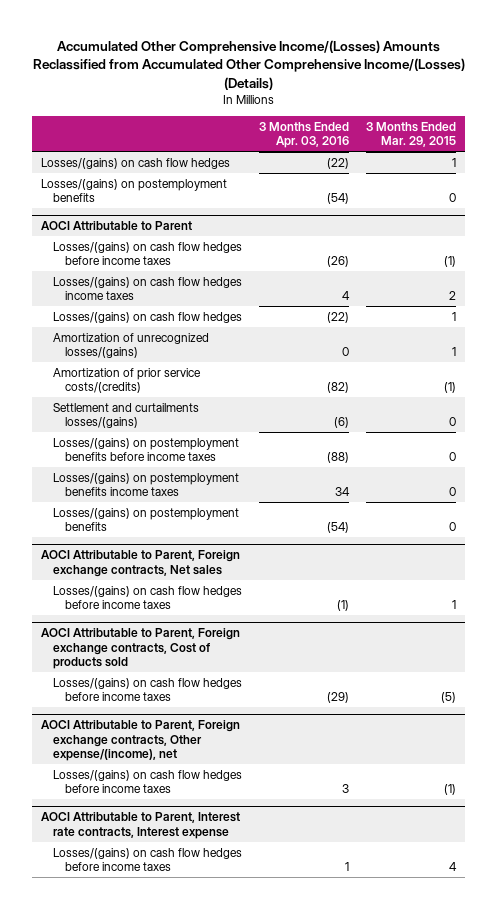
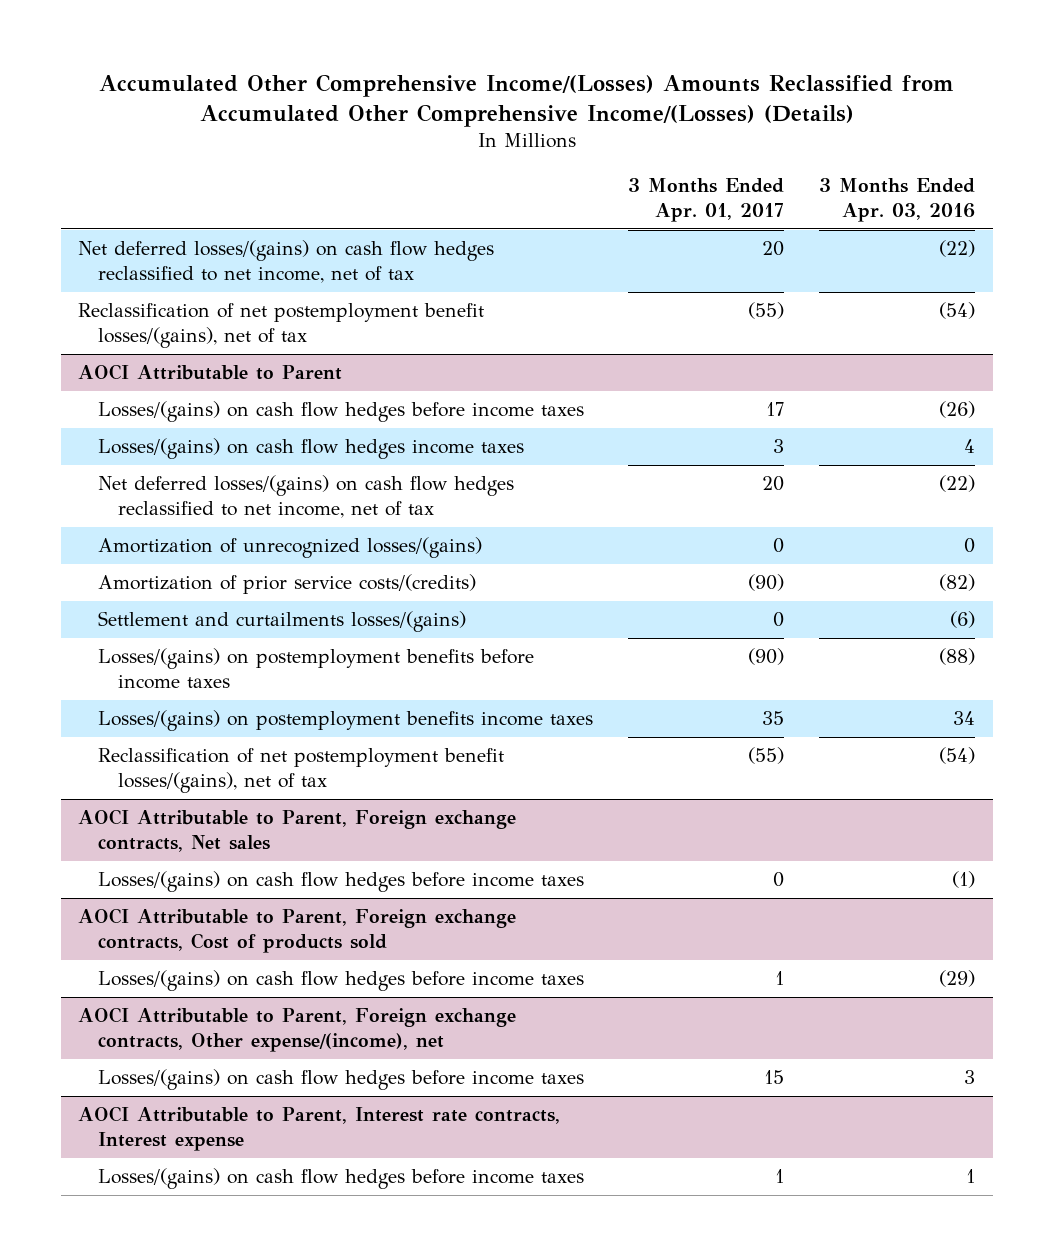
- | 3 Months Ended Apr. 03, 2016 | 3 Months Ended Mar. 29, 2015
+ | 3 Months Ended Apr. 01, 2017 | 3 Months Ended Apr. 03, 2016
- Losses/(gains) on cash flow hedges | (22) | 1
- Losses/(gains) on postemployment benefits | (54) | 0
+ Net deferred losses/(gains) on cash flow hedges reclassified to net income, net of tax | 20 | (22)
+ Reclassification of net postemployment benefit losses/(gains), net of tax | (55) | (54)
@ AOCI Attributable to Parent
- Losses/(gains) on cash flow hedges | (22) | 1
+ Net deferred losses/(gains) on cash flow hedges reclassified to net income, net of tax | 20 | (22)
- Losses/(gains) on postemployment benefits | (54) | 0
+ Reclassification of net postemployment benefit losses/(gains), net of tax | (55) | (54)

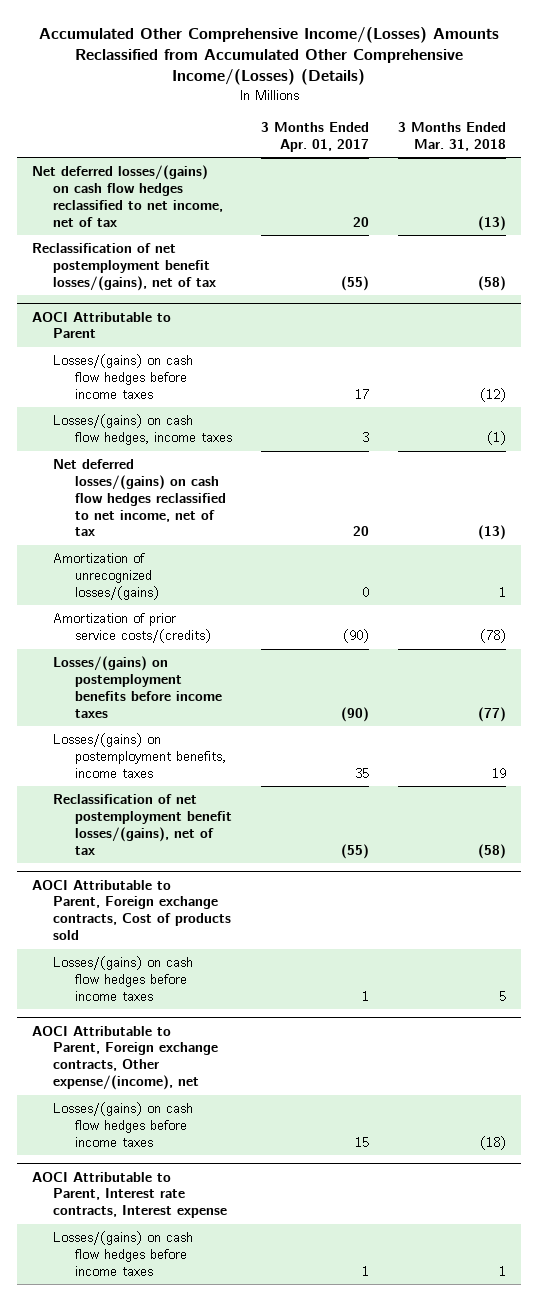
- | 3 Months Ended Apr. 01, 2017 | 3 Months Ended Apr. 03, 2016
+ | 3 Months Ended Apr. 01, 2017 | 3 Months Ended Mar. 31, 2018
@ AOCI Attributable to Parent
- Losses/(gains) on cash flow hedges income taxes | 3 | 4
+ Losses/(gains) on cash flow hedges, income taxes | 3 | (1)
- Settlement and curtailments losses/(gains) | 0 | (6)
- Losses/(gains) on postemployment benefits income taxes | 35 | 34
+ Losses/(gains) on postemployment benefits, income taxes | 35 | 19
- AOCI Attributable to Parent, Foreign exchange contracts, Net sales
- Losses/(gains) on cash flow hedges before income taxes | 0 | (1)

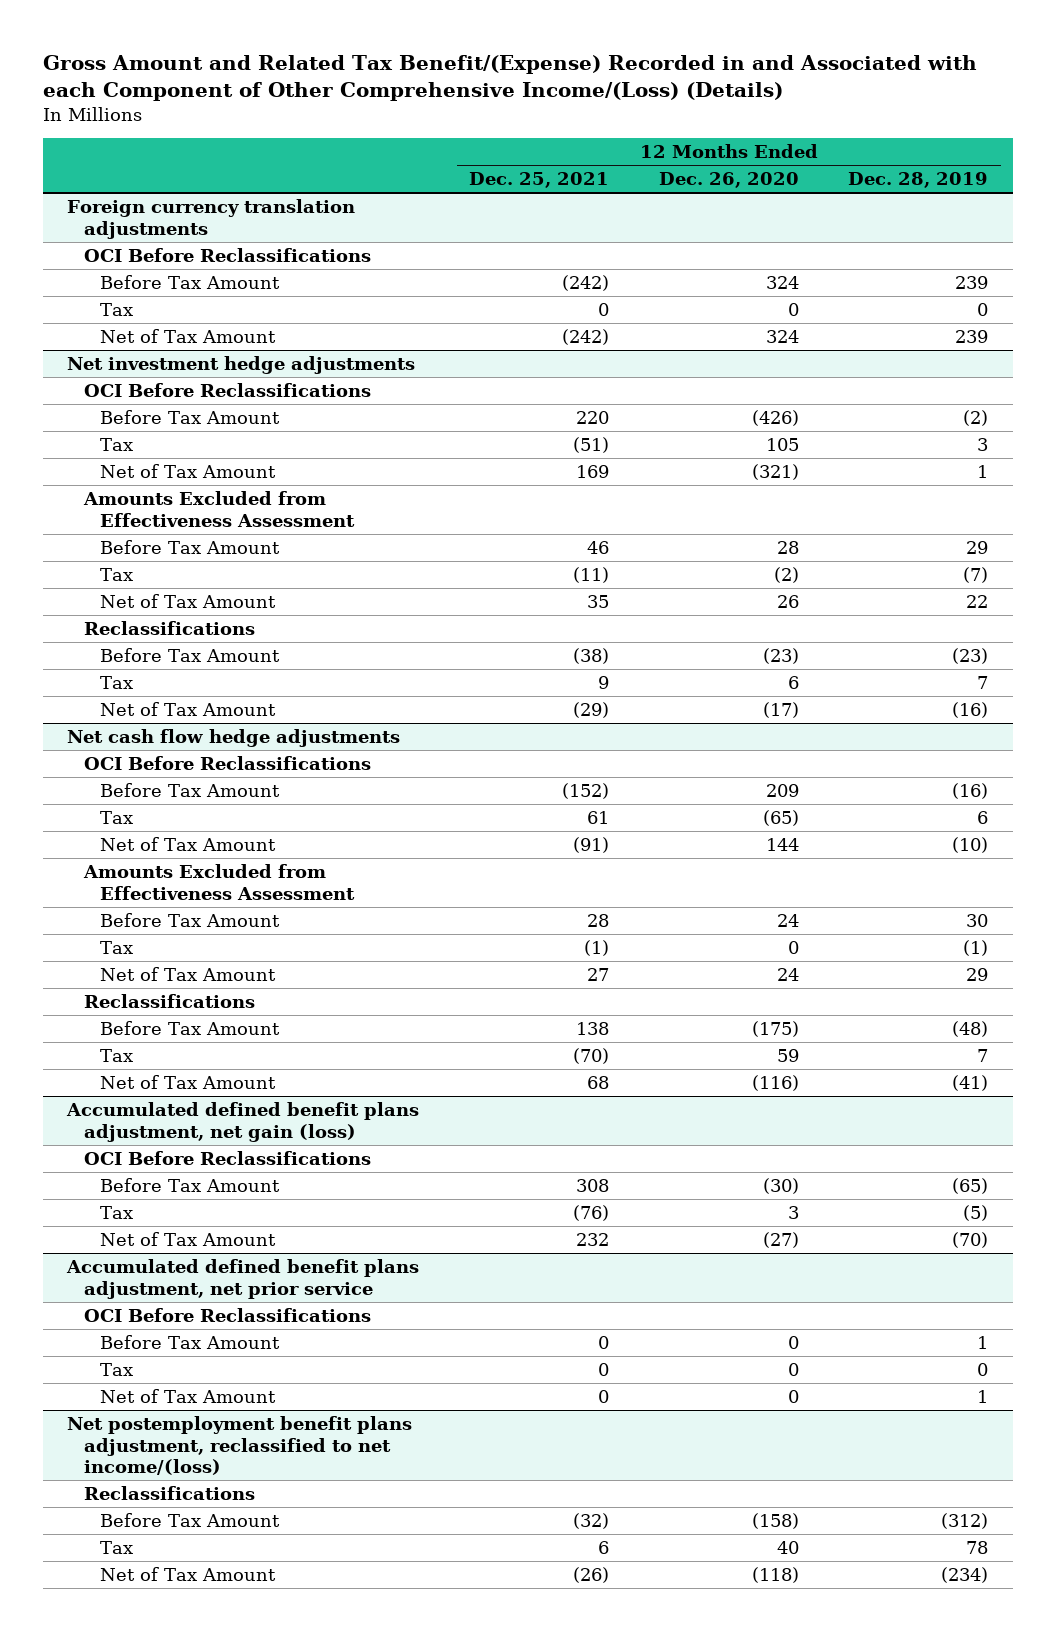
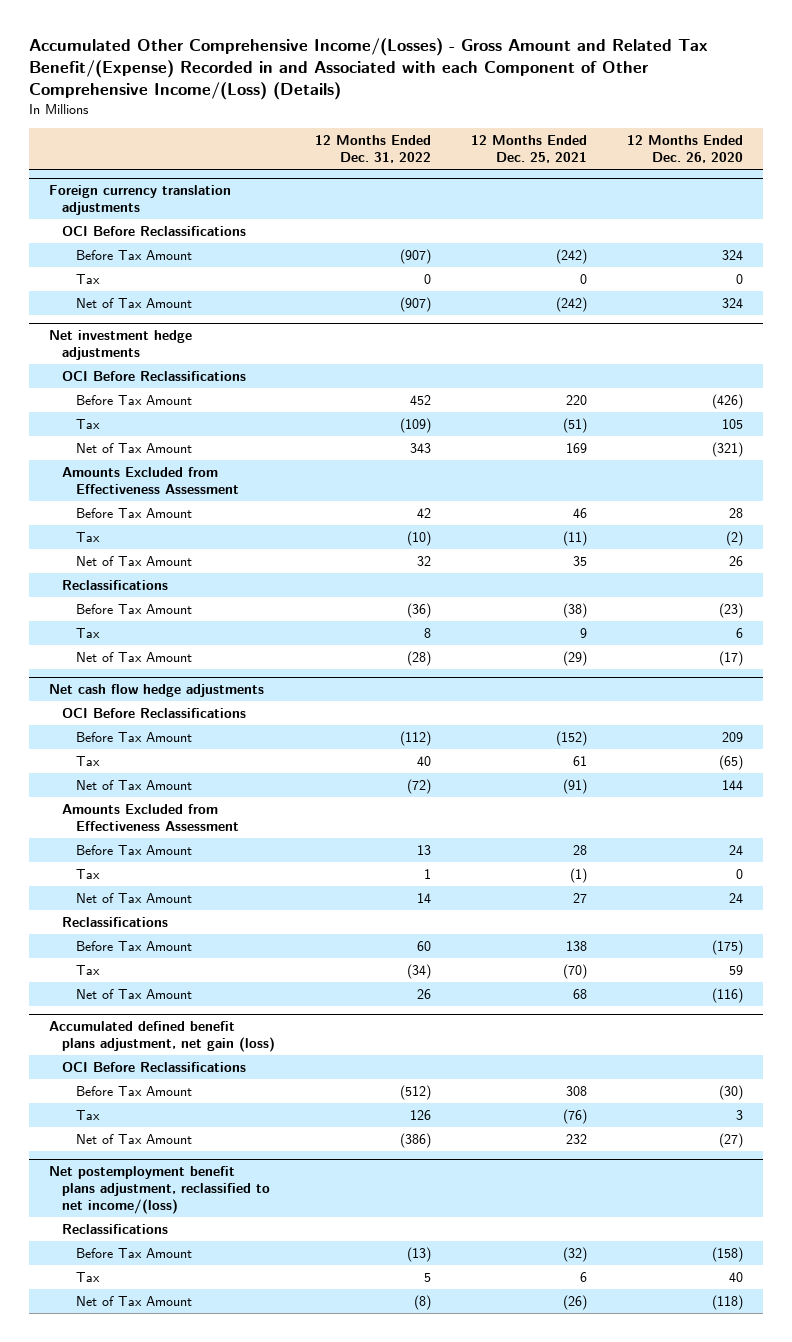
- Gross Amount and Related Tax Benefit/(Expense) Recorded in and Associated with each Component of Other Comprehensive Income/(Loss) (Details)
+ Accumulated Other Comprehensive Income/(Losses) - Gross Amount and Related Tax Benefit/(Expense) Recorded in and Associated with each Component of Other Comprehensive Income/(Loss) (Details)
- | 12 Months Ended Dec. 25, 2021 | 12 Months Ended Dec. 26, 2020 | 12 Months Ended Dec. 28, 2019
+ | 12 Months Ended Dec. 31, 2022 | 12 Months Ended Dec. 25, 2021 | 12 Months Ended Dec. 26, 2020
- Accumulated defined benefit plans adjustment, net prior service
- OCI Before Reclassifications
- Before Tax Amount | 0 | 0 | 1
- Tax | 0 | 0 | 0
- Net of Tax Amount | 0 | 0 | 1

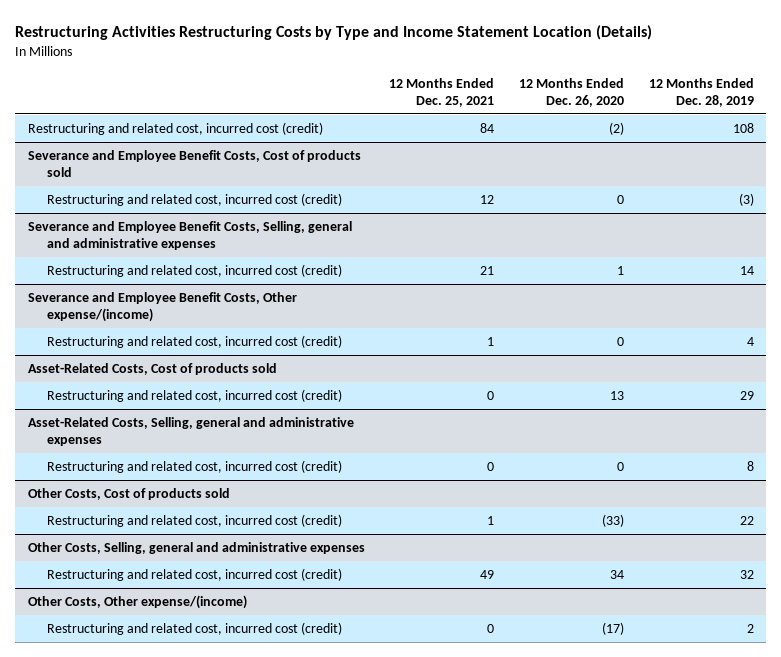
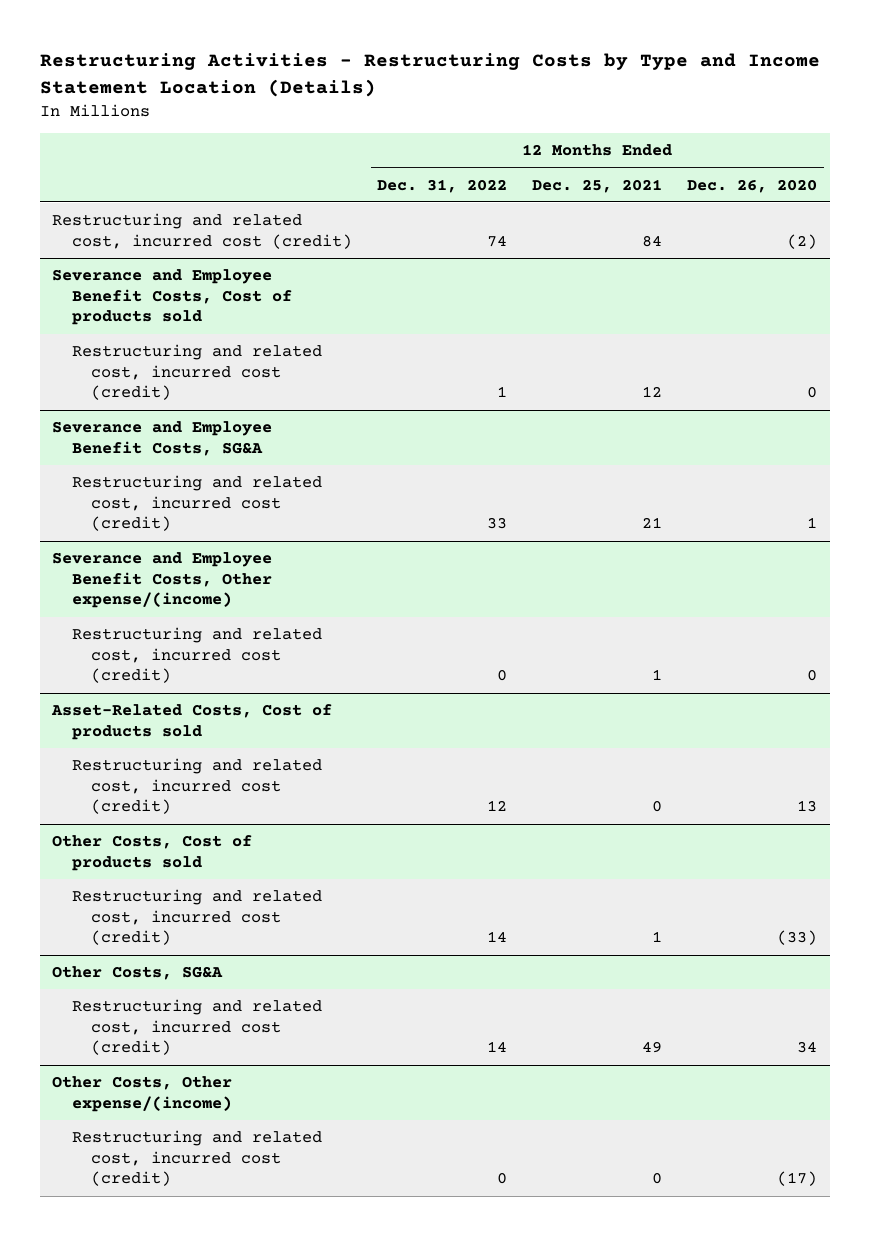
- Restructuring Activities Restructuring Costs by Type and Income Statement Location (Details)
+ Restructuring Activities - Restructuring Costs by Type and Income Statement Location (Details)
- | 12 Months Ended Dec. 25, 2021 | 12 Months Ended Dec. 26, 2020 | 12 Months Ended Dec. 28, 2019
+ | 12 Months Ended Dec. 31, 2022 | 12 Months Ended Dec. 25, 2021 | 12 Months Ended Dec. 26, 2020
- Severance and Employee Benefit Costs, Selling, general and administrative expenses
+ Severance and Employee Benefit Costs, SG&A
- Asset-Related Costs, Selling, general and administrative expenses
- Restructuring and related cost, incurred cost (credit) | 0 | 0 | 8
- Other Costs, Selling, general and administrative expenses
+ Other Costs, SG&A

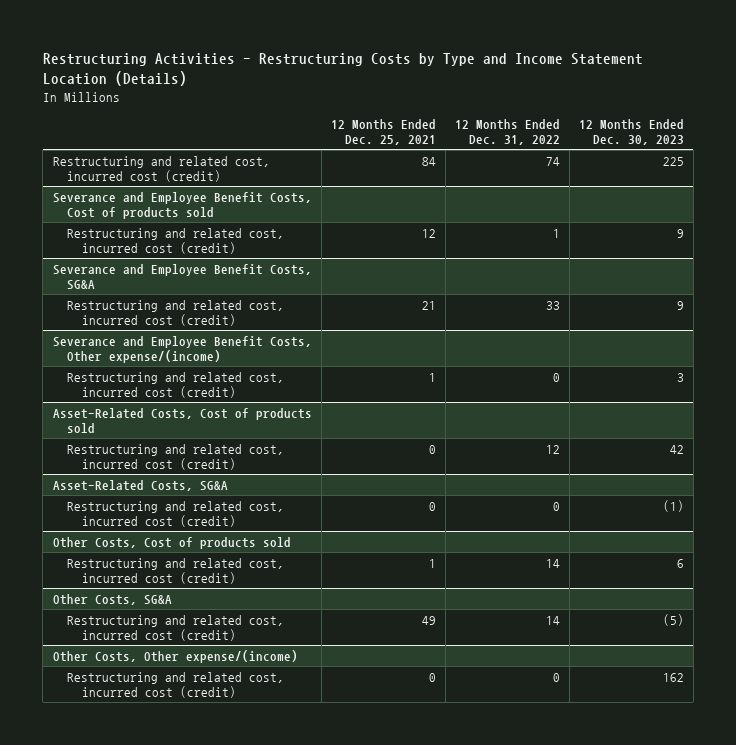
- | 12 Months Ended Dec. 31, 2022 | 12 Months Ended Dec. 25, 2021 | 12 Months Ended Dec. 26, 2020
+ | 12 Months Ended Dec. 25, 2021 | 12 Months Ended Dec. 31, 2022 | 12 Months Ended Dec. 30, 2023
+ Asset-Related Costs, SG&A
+ Restructuring and related cost, incurred cost (credit) | 0 | 0 | (1)

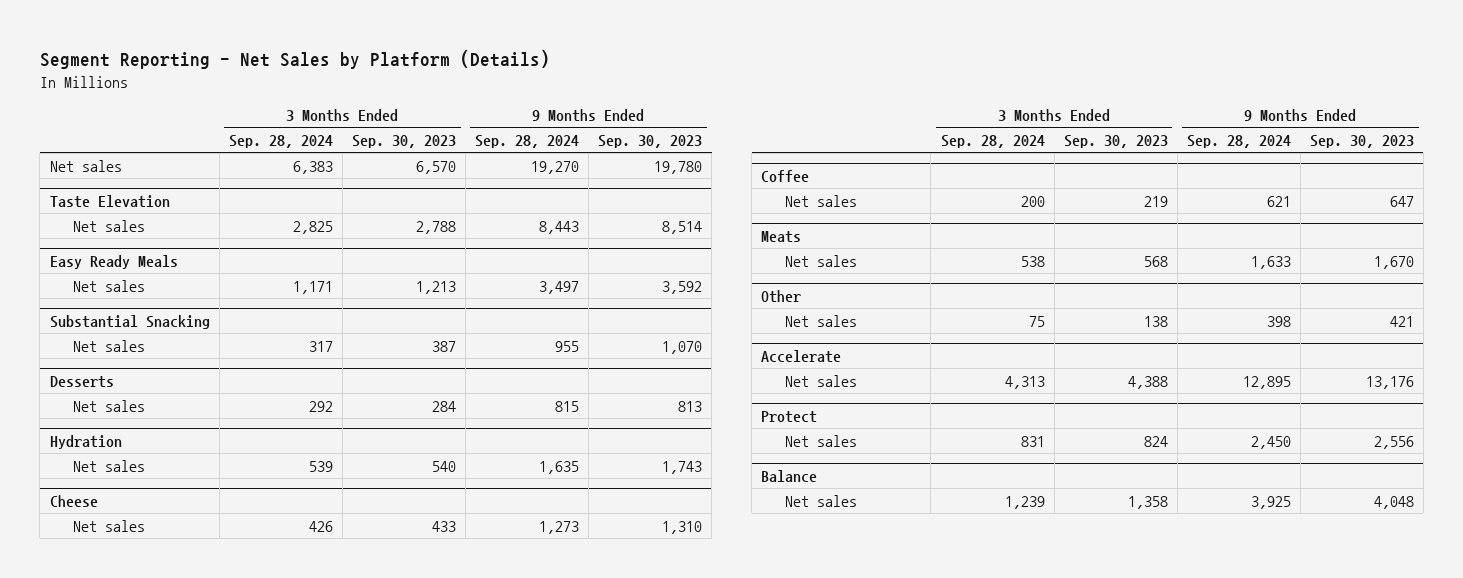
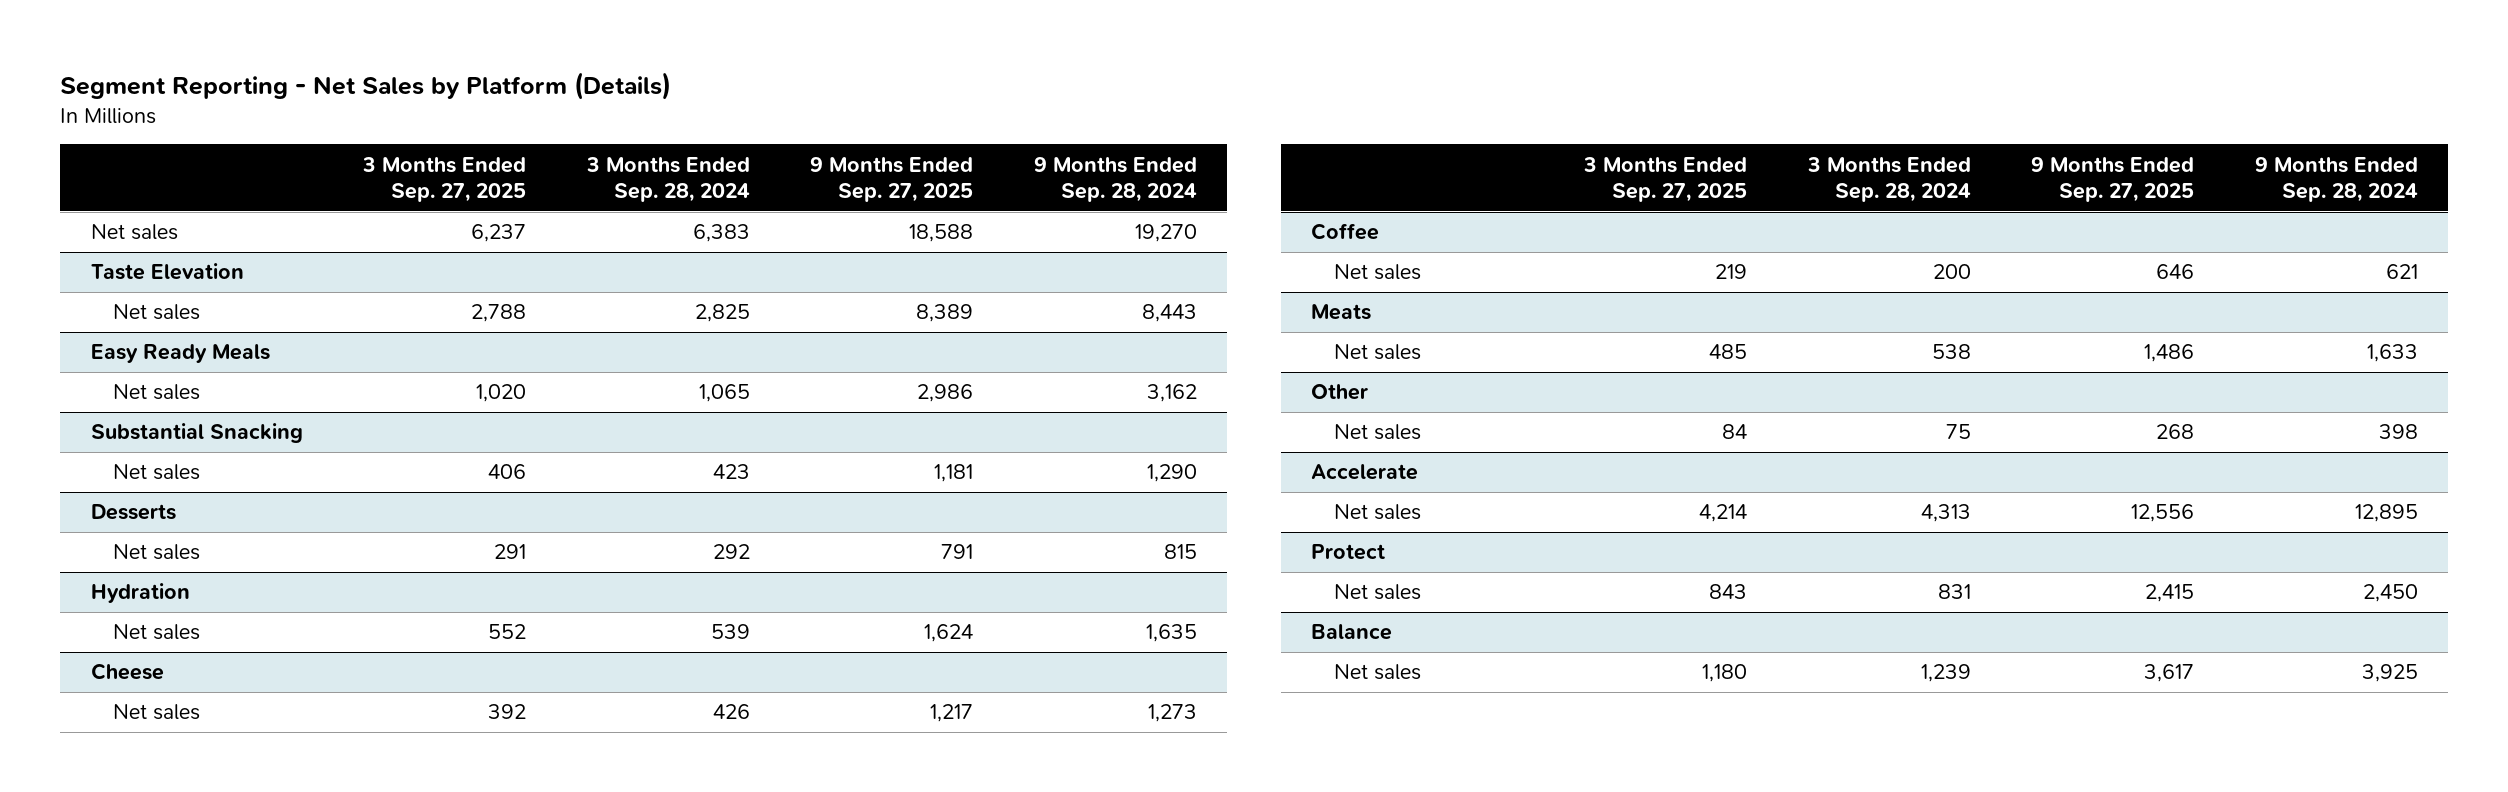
- | 3 Months Ended Sep. 28, 2024 | 3 Months Ended Sep. 30, 2023 | 9 Months Ended Sep. 28, 2024 | 9 Months Ended Sep. 30, 2023
+ | 3 Months Ended Sep. 27, 2025 | 3 Months Ended Sep. 28, 2024 | 9 Months Ended Sep. 27, 2025 | 9 Months Ended Sep. 28, 2024
@ Easy Ready Meals
- Net sales | 1,171 | 1,213 | 3,497 | 3,592
+ Net sales | 1,020 | 1,065 | 2,986 | 3,162
@ Substantial Snacking
- Net sales | 317 | 387 | 955 | 1,070
+ Net sales | 406 | 423 | 1,181 | 1,290

